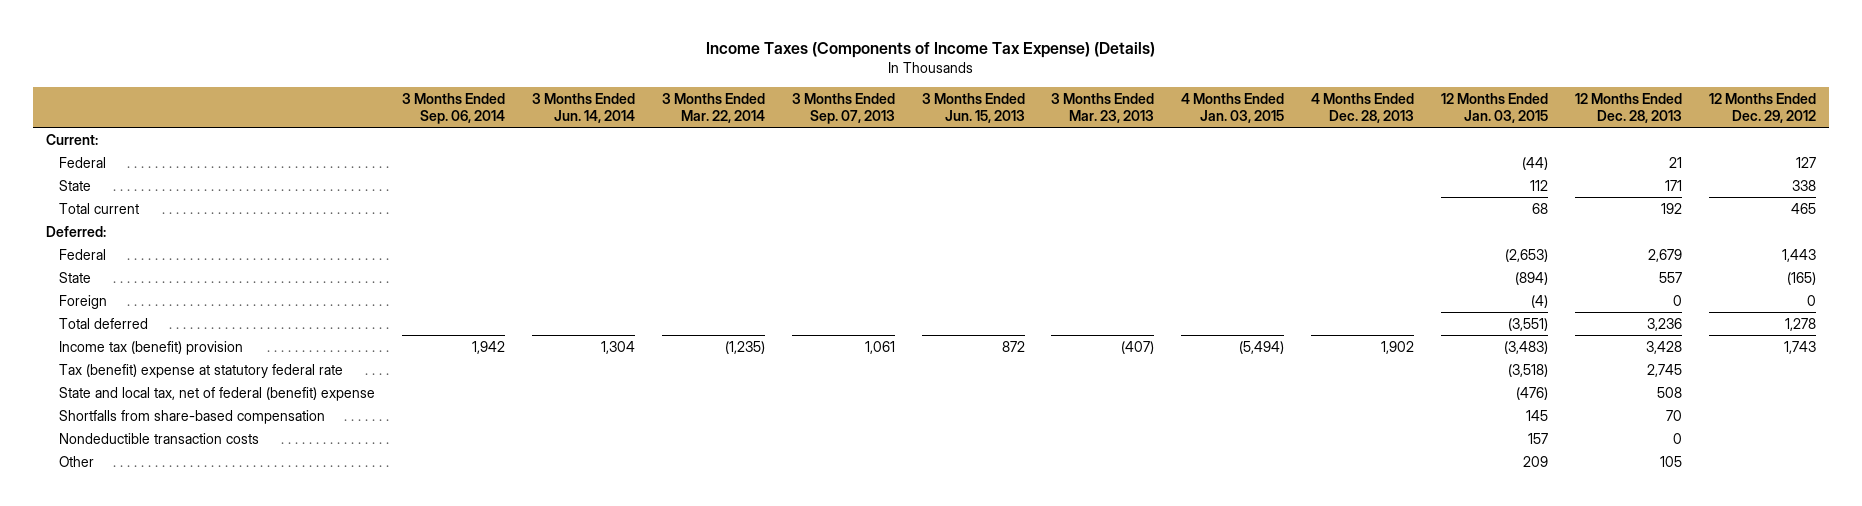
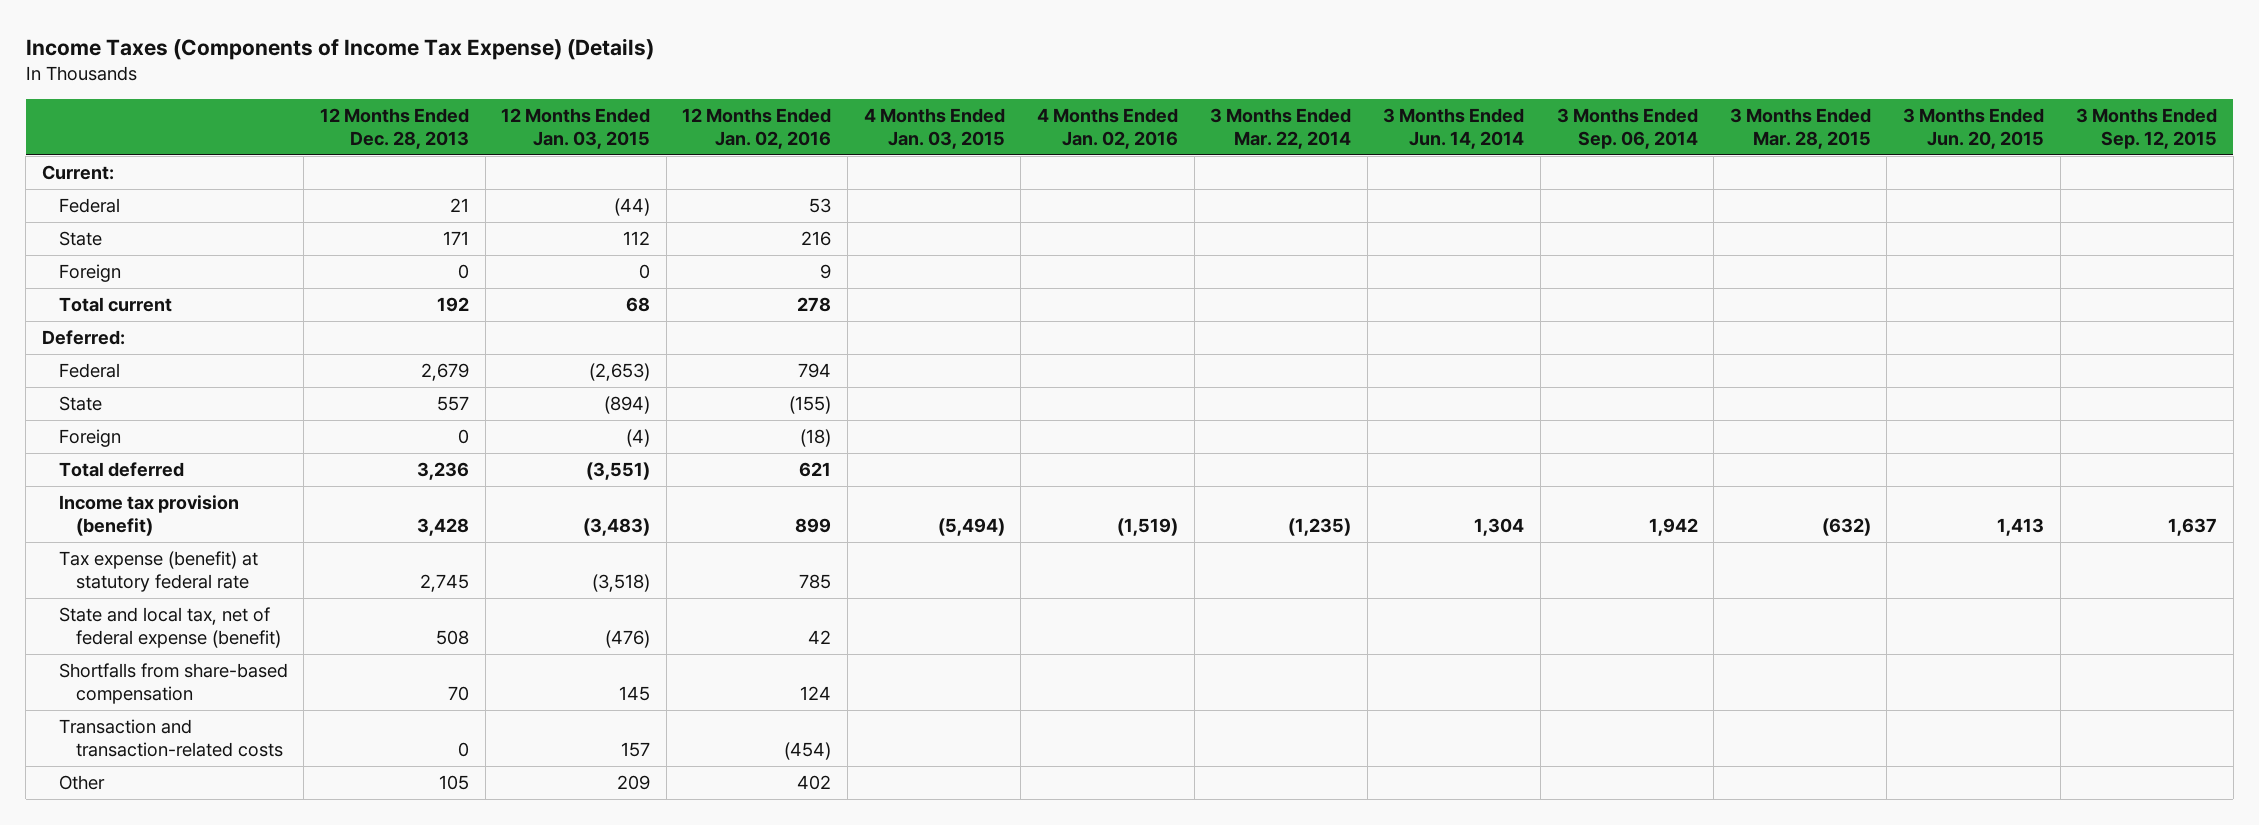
- | 3 Months Ended Sep. 06, 2014 | 3 Months Ended Jun. 14, 2014 | 3 Months Ended Mar. 22, 2014 | 3 Months Ended Sep. 07, 2013 | 3 Months Ended Jun. 15, 2013 | 3 Months Ended Mar. 23, 2013 | 4 Months Ended Jan. 03, 2015 | 4 Months Ended Dec. 28, 2013 | 12 Months Ended Jan. 03, 2015 | 12 Months Ended Dec. 28, 2013 | 12 Months Ended Dec. 29, 2012
+ | 12 Months Ended Dec. 28, 2013 | 12 Months Ended Jan. 03, 2015 | 12 Months Ended Jan. 02, 2016 | 4 Months Ended Jan. 03, 2015 | 4 Months Ended Jan. 02, 2016 | 3 Months Ended Mar. 22, 2014 | 3 Months Ended Jun. 14, 2014 | 3 Months Ended Sep. 06, 2014 | 3 Months Ended Mar. 28, 2015 | 3 Months Ended Jun. 20, 2015 | 3 Months Ended Sep. 12, 2015
+ Foreign | 0 | 0 | 9 | | | | | | | |
- Income tax (benefit) provision | 1,942 | 1,304 | (1,235) | 1,061 | 872 | (407) | (5,494) | 1,902 | (3,483) | 3,428 | 1,743
- Tax (benefit) expense at statutory federal rate | | | | | | | | | (3,518) | 2,745 |
- State and local tax, net of federal (benefit) expense | | | | | | | | | (476) | 508 |
+ Income tax provision (benefit) | 3,428 | (3,483) | 899 | (5,494) | (1,519) | (1,235) | 1,304 | 1,942 | (632) | 1,413 | 1,637
+ Tax expense (benefit) at statutory federal rate | 2,745 | (3,518) | 785 | | | | | | | |
+ State and local tax, net of federal expense (benefit) | 508 | (476) | 42 | | | | | | | |
- Nondeductible transaction costs | | | | | | | | | 157 | 0 |
+ Transaction and transaction-related costs | 0 | 157 | (454) | | | | | | | |

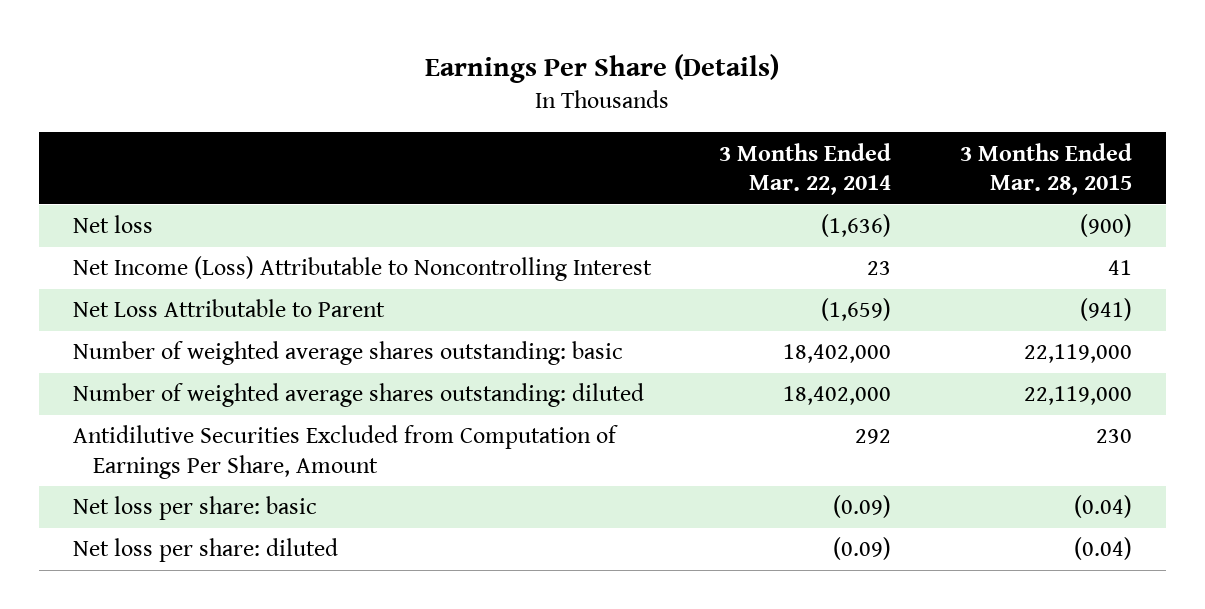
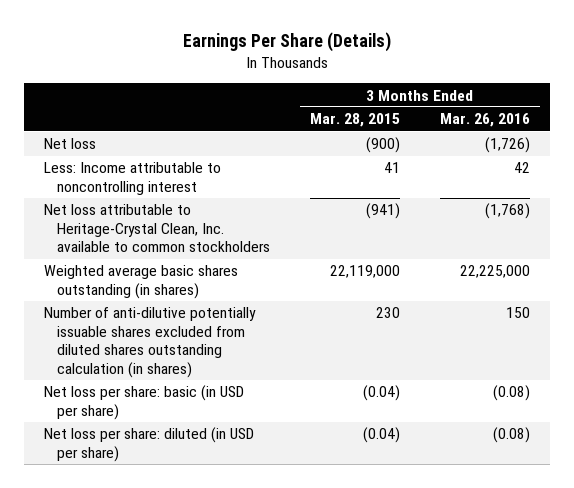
- | 3 Months Ended Mar. 22, 2014 | 3 Months Ended Mar. 28, 2015
+ | 3 Months Ended Mar. 28, 2015 | 3 Months Ended Mar. 26, 2016
- Net Income (Loss) Attributable to Noncontrolling Interest | 23 | 41
- Net Loss Attributable to Parent | (1,659) | (941)
- Number of weighted average shares outstanding: basic | 18,402,000 | 22,119,000
- Number of weighted average shares outstanding: diluted | 18,402,000 | 22,119,000
- Antidilutive Securities Excluded from Computation of Earnings Per Share, Amount | 292 | 230
- Net loss per share: basic | (0.09) | (0.04)
- Net loss per share: diluted | (0.09) | (0.04)
+ Less: Income attributable to noncontrolling interest | 41 | 42
+ Net loss attributable to Heritage-Crystal Clean, Inc. available to common stockholders | (941) | (1,768)
+ Weighted average basic shares outstanding (in shares) | 22,119,000 | 22,225,000
+ Number of anti-dilutive potentially issuable shares excluded from diluted shares outstanding calculation (in shares) | 230 | 150
+ Net loss per share: basic (in USD per share) | (0.04) | (0.08)
+ Net loss per share: diluted (in USD per share) | (0.04) | (0.08)

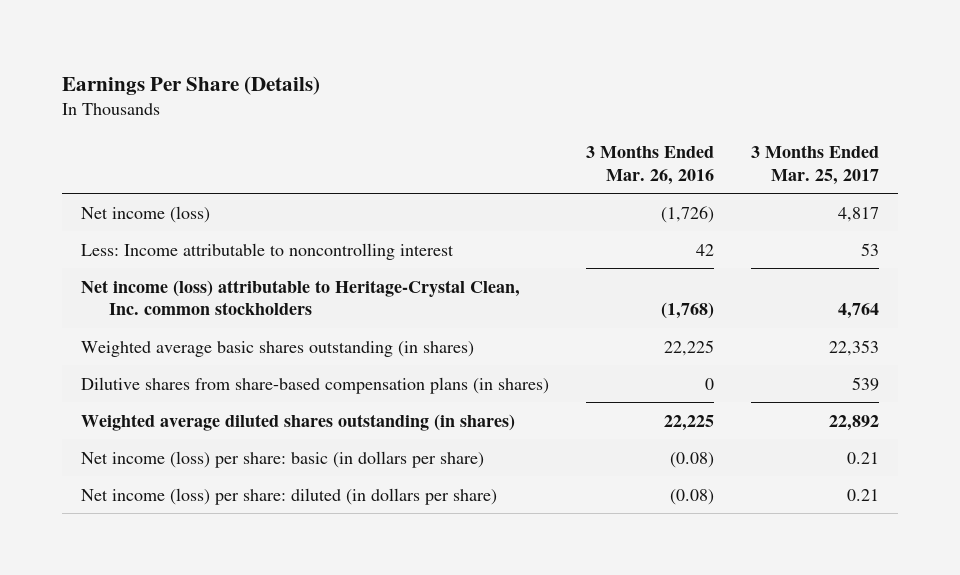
- | 3 Months Ended Mar. 28, 2015 | 3 Months Ended Mar. 26, 2016
+ | 3 Months Ended Mar. 26, 2016 | 3 Months Ended Mar. 25, 2017
- Net loss | (900) | (1,726)
+ Net income (loss) | (1,726) | 4,817
- Net loss attributable to Heritage-Crystal Clean, Inc. available to common stockholders | (941) | (1,768)
- Weighted average basic shares outstanding (in shares) | 22,119,000 | 22,225,000
- Number of anti-dilutive potentially issuable shares excluded from diluted shares outstanding calculation (in shares) | 230 | 150
- Net loss per share: basic (in USD per share) | (0.04) | (0.08)
- Net loss per share: diluted (in USD per share) | (0.04) | (0.08)
+ Net income (loss) attributable to Heritage-Crystal Clean, Inc. common stockholders | (1,768) | 4,764
+ Weighted average basic shares outstanding (in shares) | 22,225 | 22,353
+ Dilutive shares from share-based compensation plans (in shares) | 0 | 539
+ Weighted average diluted shares outstanding (in shares) | 22,225 | 22,892
+ Net income (loss) per share: basic (in dollars per share) | (0.08) | 0.21
+ Net income (loss) per share: diluted (in dollars per share) | (0.08) | 0.21

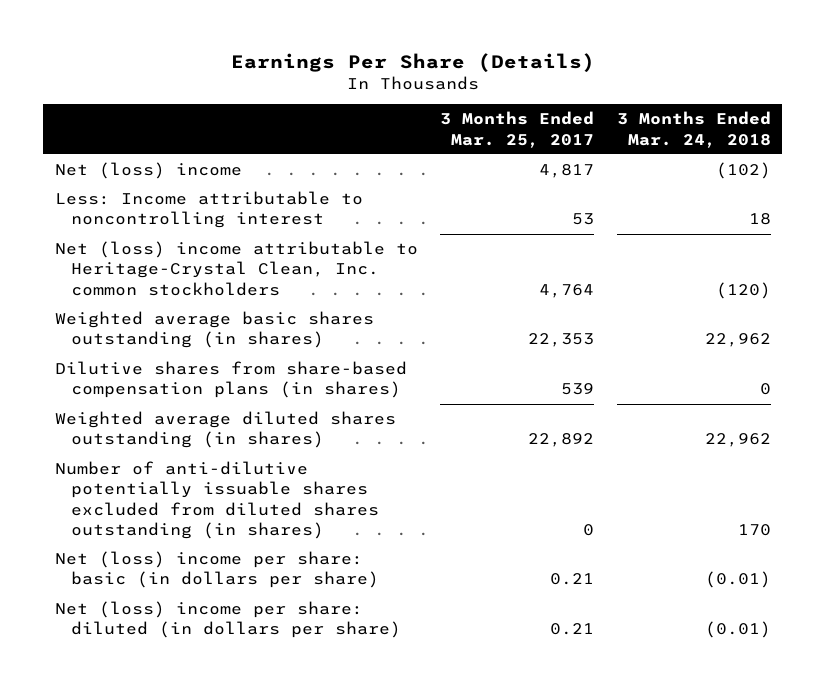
- | 3 Months Ended Mar. 26, 2016 | 3 Months Ended Mar. 25, 2017
+ | 3 Months Ended Mar. 25, 2017 | 3 Months Ended Mar. 24, 2018
- Net income (loss) | (1,726) | 4,817
+ Net (loss) income | 4,817 | (102)
- Net income (loss) attributable to Heritage-Crystal Clean, Inc. common stockholders | (1,768) | 4,764
+ Net (loss) income attributable to Heritage-Crystal Clean, Inc. common stockholders | 4,764 | (120)
- Net income (loss) per share: basic (in dollars per share) | (0.08) | 0.21
- Net income (loss) per share: diluted (in dollars per share) | (0.08) | 0.21
+ Number of anti-dilutive potentially issuable shares excluded from diluted shares outstanding (in shares) | 0 | 170
+ Net (loss) income per share: basic (in dollars per share) | 0.21 | (0.01)
+ Net (loss) income per share: diluted (in dollars per share) | 0.21 | (0.01)

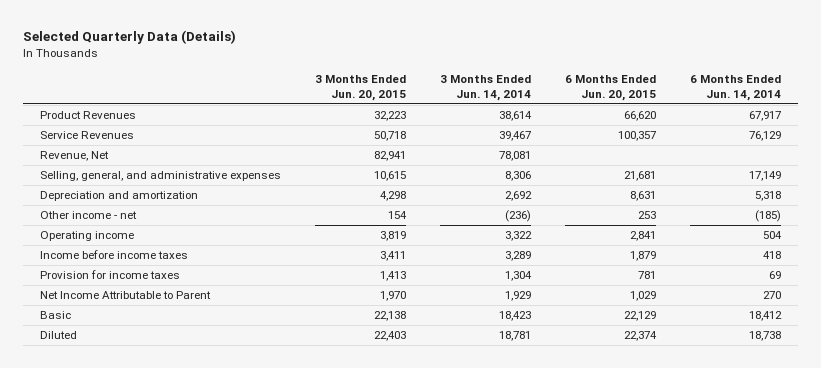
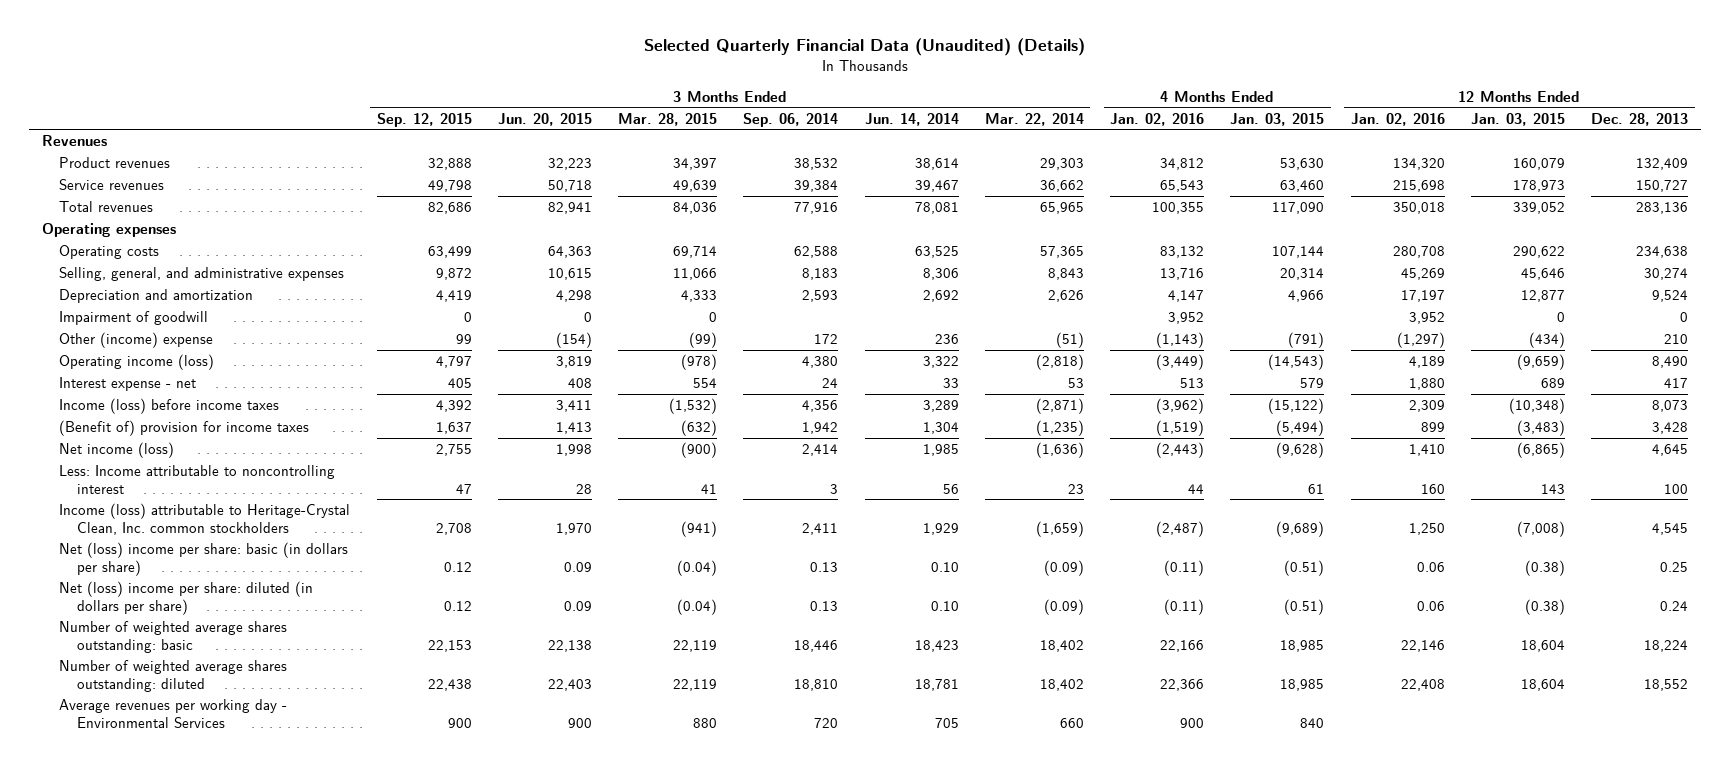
- Selected Quarterly Data (Details)
+ Selected Quarterly Financial Data (Unaudited) (Details)
- | 3 Months Ended Jun. 20, 2015 | 3 Months Ended Jun. 14, 2014 | 6 Months Ended Jun. 20, 2015 | 6 Months Ended Jun. 14, 2014
+ | 3 Months Ended Sep. 12, 2015 | 3 Months Ended Jun. 20, 2015 | 3 Months Ended Mar. 28, 2015 | 3 Months Ended Sep. 06, 2014 | 3 Months Ended Jun. 14, 2014 | 3 Months Ended Mar. 22, 2014 | 4 Months Ended Jan. 02, 2016 | 4 Months Ended Jan. 03, 2015 | 12 Months Ended Jan. 02, 2016 | 12 Months Ended Jan. 03, 2015 | 12 Months Ended Dec. 28, 2013
- Product Revenues | 32,223 | 38,614 | 66,620 | 67,917
- Service Revenues | 50,718 | 39,467 | 100,357 | 76,129
- Revenue, Net | 82,941 | 78,081 | |
+ Revenues
+ Product revenues | 32,888 | 32,223 | 34,397 | 38,532 | 38,614 | 29,303 | 34,812 | 53,630 | 134,320 | 160,079 | 132,409
+ Service revenues | 49,798 | 50,718 | 49,639 | 39,384 | 39,467 | 36,662 | 65,543 | 63,460 | 215,698 | 178,973 | 150,727
+ Total revenues | 82,686 | 82,941 | 84,036 | 77,916 | 78,081 | 65,965 | 100,355 | 117,090 | 350,018 | 339,052 | 283,136
+ Operating expenses
+ Operating costs | 63,499 | 64,363 | 69,714 | 62,588 | 63,525 | 57,365 | 83,132 | 107,144 | 280,708 | 290,622 | 234,638
- Other income - net | 154 | (236) | 253 | (185)
- Operating income | 3,819 | 3,322 | 2,841 | 504
- Income before income taxes | 3,411 | 3,289 | 1,879 | 418
- Provision for income taxes | 1,413 | 1,304 | 781 | 69
- Net Income Attributable to Parent | 1,970 | 1,929 | 1,029 | 270
- Basic | 22,138 | 18,423 | 22,129 | 18,412
- Diluted | 22,403 | 18,781 | 22,374 | 18,738
+ Impairment of goodwill | 0 | 0 | 0 | | | | 3,952 | | 3,952 | 0 | 0
+ Other (income) expense | 99 | (154) | (99) | 172 | 236 | (51) | (1,143) | (791) | (1,297) | (434) | 210
+ Operating income (loss) | 4,797 | 3,819 | (978) | 4,380 | 3,322 | (2,818) | (3,449) | (14,543) | 4,189 | (9,659) | 8,490
+ Interest expense - net | 405 | 408 | 554 | 24 | 33 | 53 | 513 | 579 | 1,880 | 689 | 417
+ Income (loss) before income taxes | 4,392 | 3,411 | (1,532) | 4,356 | 3,289 | (2,871) | (3,962) | (15,122) | 2,309 | (10,348) | 8,073
+ (Benefit of) provision for income taxes | 1,637 | 1,413 | (632) | 1,942 | 1,304 | (1,235) | (1,519) | (5,494) | 899 | (3,483) | 3,428
+ Net income (loss) | 2,755 | 1,998 | (900) | 2,414 | 1,985 | (1,636) | (2,443) | (9,628) | 1,410 | (6,865) | 4,645
+ Less: Income attributable to noncontrolling interest | 47 | 28 | 41 | 3 | 56 | 23 | 44 | 61 | 160 | 143 | 100
+ Income (loss) attributable to Heritage-Crystal Clean, Inc. common stockholders | 2,708 | 1,970 | (941) | 2,411 | 1,929 | (1,659) | (2,487) | (9,689) | 1,250 | (7,008) | 4,545
+ Net (loss) income per share: basic (in dollars per share) | 0.12 | 0.09 | (0.04) | 0.13 | 0.10 | (0.09) | (0.11) | (0.51) | 0.06 | (0.38) | 0.25
+ Net (loss) income per share: diluted (in dollars per share) | 0.12 | 0.09 | (0.04) | 0.13 | 0.10 | (0.09) | (0.11) | (0.51) | 0.06 | (0.38) | 0.24
+ Number of weighted average shares outstanding: basic | 22,153 | 22,138 | 22,119 | 18,446 | 18,423 | 18,402 | 22,166 | 18,985 | 22,146 | 18,604 | 18,224
+ Number of weighted average shares outstanding: diluted | 22,438 | 22,403 | 22,119 | 18,810 | 18,781 | 18,402 | 22,366 | 18,985 | 22,408 | 18,604 | 18,552
+ Average revenues per working day - Environmental Services | 900 | 900 | 880 | 720 | 705 | 660 | 900 | 840 | | |

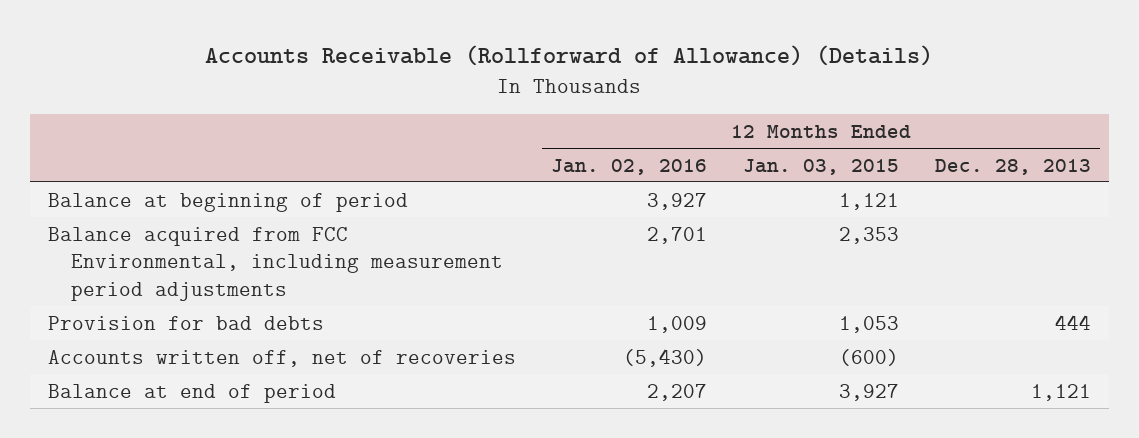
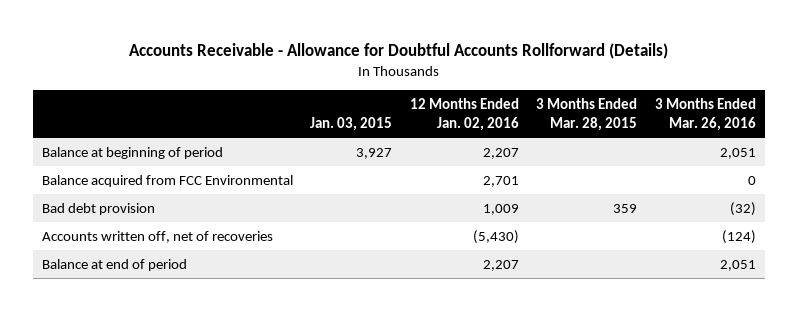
- Accounts Receivable (Rollforward of Allowance) (Details)
+ Accounts Receivable - Allowance for Doubtful Accounts Rollforward (Details)
- | 12 Months Ended Jan. 02, 2016 | 12 Months Ended Jan. 03, 2015 | 12 Months Ended Dec. 28, 2013
+ | Jan. 03, 2015 | 12 Months Ended Jan. 02, 2016 | 3 Months Ended Mar. 28, 2015 | 3 Months Ended Mar. 26, 2016
- Balance at beginning of period | 3,927 | 1,121 |
- Balance acquired from FCC Environmental, including measurement period adjustments | 2,701 | 2,353 |
- Provision for bad debts | 1,009 | 1,053 | 444
+ Balance at beginning of period | 3,927 | 2,207 | | 2,051
+ Balance acquired from FCC Environmental | | 2,701 | | 0
+ Bad debt provision | | 1,009 | 359 | (32)

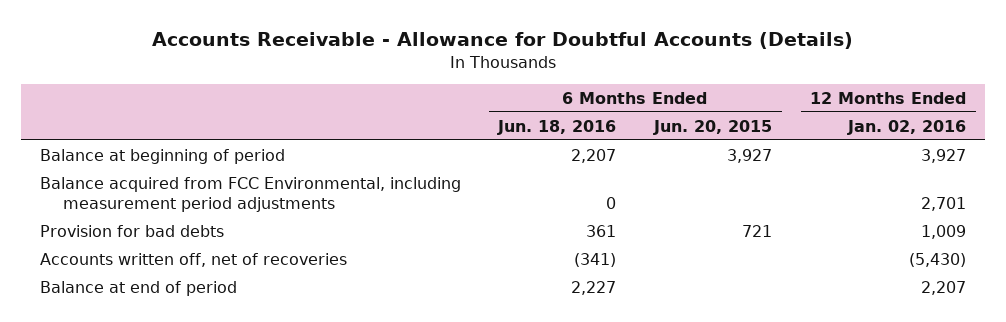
- Accounts Receivable - Allowance for Doubtful Accounts Rollforward (Details)
+ Accounts Receivable - Allowance for Doubtful Accounts (Details)
- | Jan. 03, 2015 | 12 Months Ended Jan. 02, 2016 | 3 Months Ended Mar. 28, 2015 | 3 Months Ended Mar. 26, 2016
+ | 6 Months Ended Jun. 18, 2016 | 6 Months Ended Jun. 20, 2015 | 12 Months Ended Jan. 02, 2016
- Balance at beginning of period | 3,927 | 2,207 | | 2,051
- Balance acquired from FCC Environmental | | 2,701 | | 0
- Bad debt provision | | 1,009 | 359 | (32)
+ Balance at beginning of period | 2,207 | 3,927 | 3,927
+ Balance acquired from FCC Environmental, including measurement period adjustments | 0 | | 2,701
+ Provision for bad debts | 361 | 721 | 1,009

